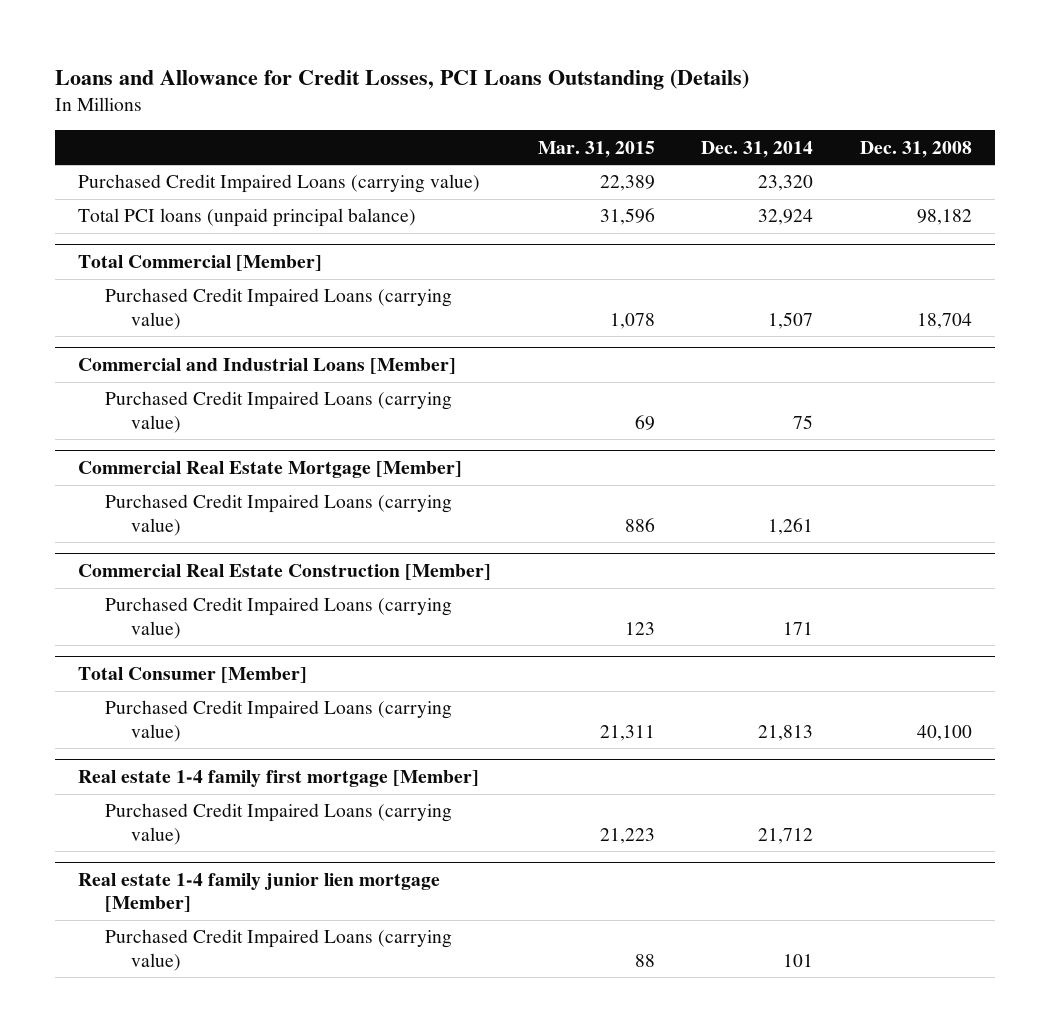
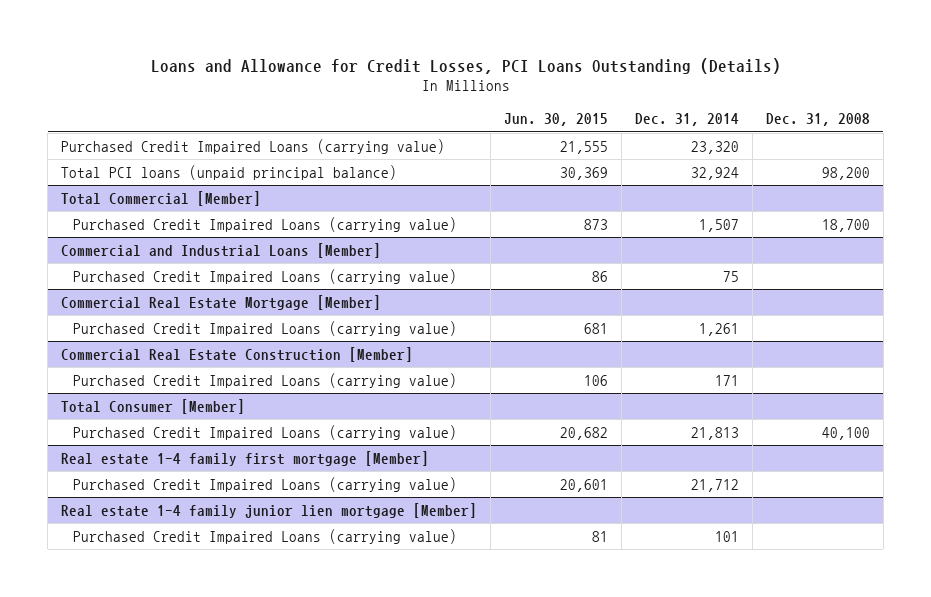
- | Mar. 31, 2015 | Dec. 31, 2014 | Dec. 31, 2008
+ | Jun. 30, 2015 | Dec. 31, 2014 | Dec. 31, 2008
- Total PCI loans (unpaid principal balance) | 31,596 | 32,924 | 98,182
+ Total PCI loans (unpaid principal balance) | 30,369 | 32,924 | 98,200
@ Total Commercial [Member]
- Purchased Credit Impaired Loans (carrying value) | 1,078 | 1,507 | 18,704
+ Purchased Credit Impaired Loans (carrying value) | 873 | 1,507 | 18,700

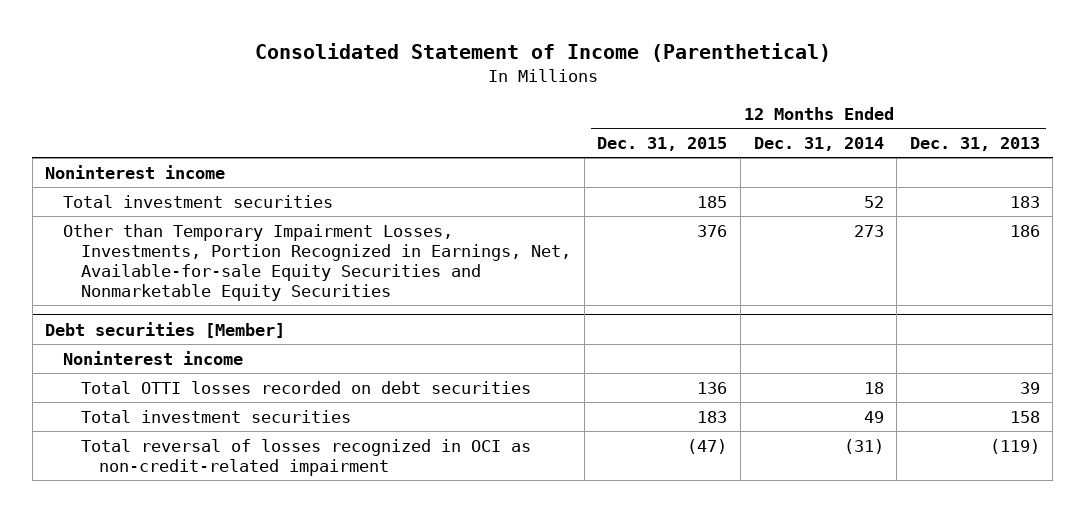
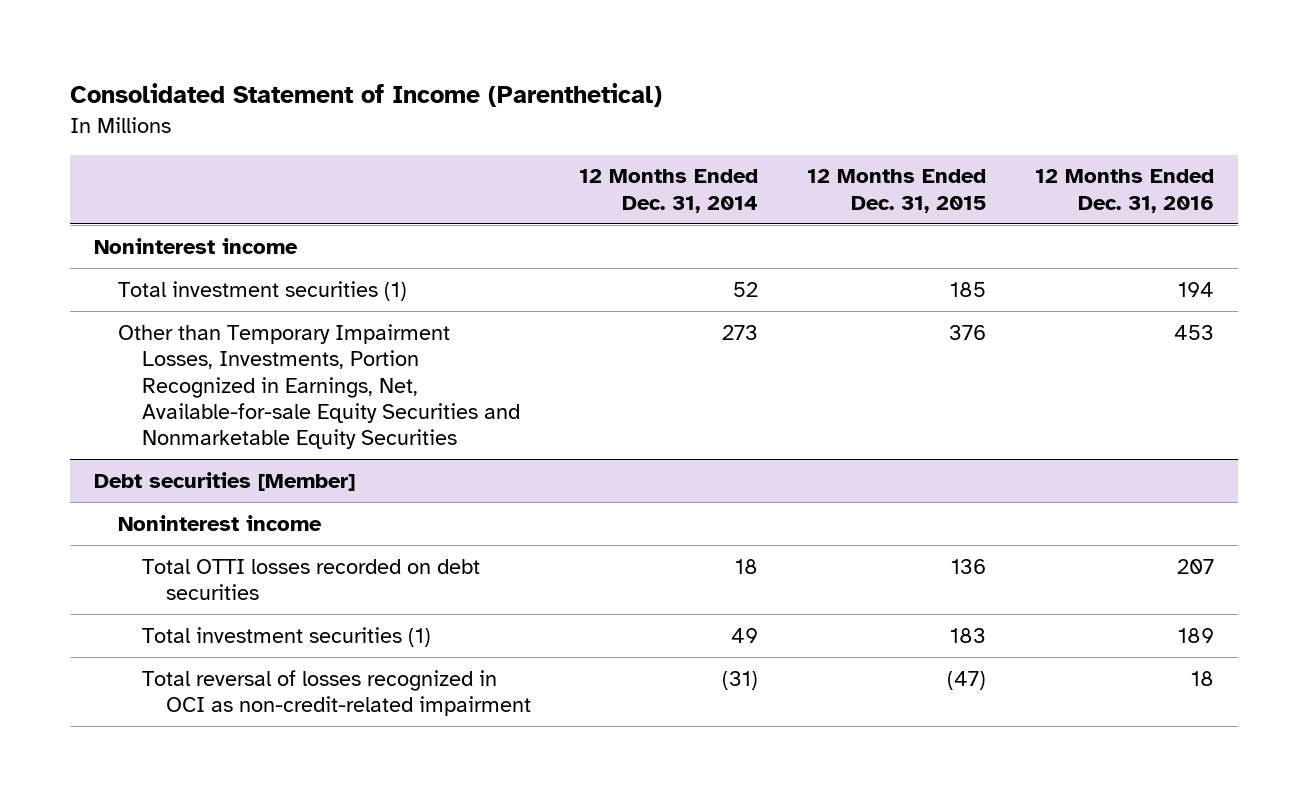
- | 12 Months Ended Dec. 31, 2015 | 12 Months Ended Dec. 31, 2014 | 12 Months Ended Dec. 31, 2013
+ | 12 Months Ended Dec. 31, 2014 | 12 Months Ended Dec. 31, 2015 | 12 Months Ended Dec. 31, 2016
- Total investment securities | 185 | 52 | 183
+ Total investment securities (1) | 52 | 185 | 194
@ Debt securities [Member]
- Total investment securities | 183 | 49 | 158
+ Total investment securities (1) | 49 | 183 | 189

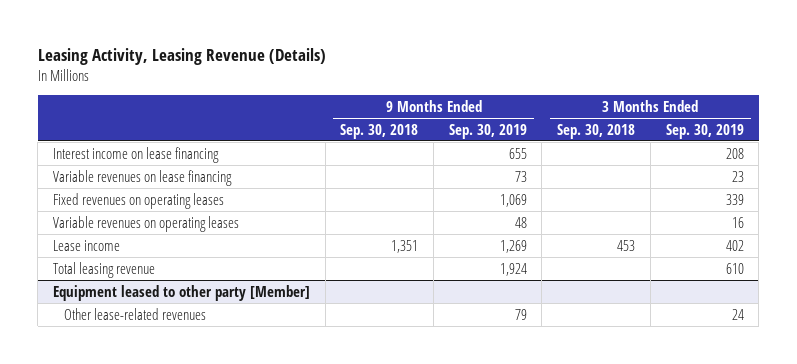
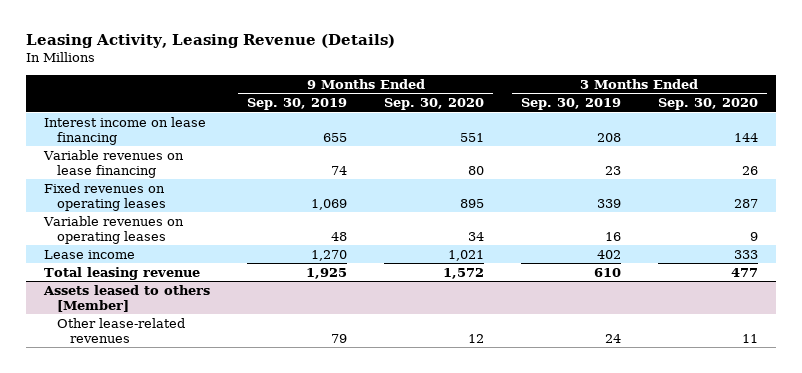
- | 9 Months Ended Sep. 30, 2018 | 9 Months Ended Sep. 30, 2019 | 3 Months Ended Sep. 30, 2018 | 3 Months Ended Sep. 30, 2019
+ | 9 Months Ended Sep. 30, 2019 | 9 Months Ended Sep. 30, 2020 | 3 Months Ended Sep. 30, 2019 | 3 Months Ended Sep. 30, 2020
- Variable revenues on lease financing | | 73 | | 23
+ Variable revenues on lease financing | 74 | 80 | 23 | 26
- Lease income | 1,351 | 1,269 | 453 | 402
- Total leasing revenue | | 1,924 | | 610
- Equipment leased to other party [Member]
+ Lease income | 1,270 | 1,021 | 402 | 333
+ Total leasing revenue | 1,925 | 1,572 | 610 | 477
+ Assets leased to others [Member]

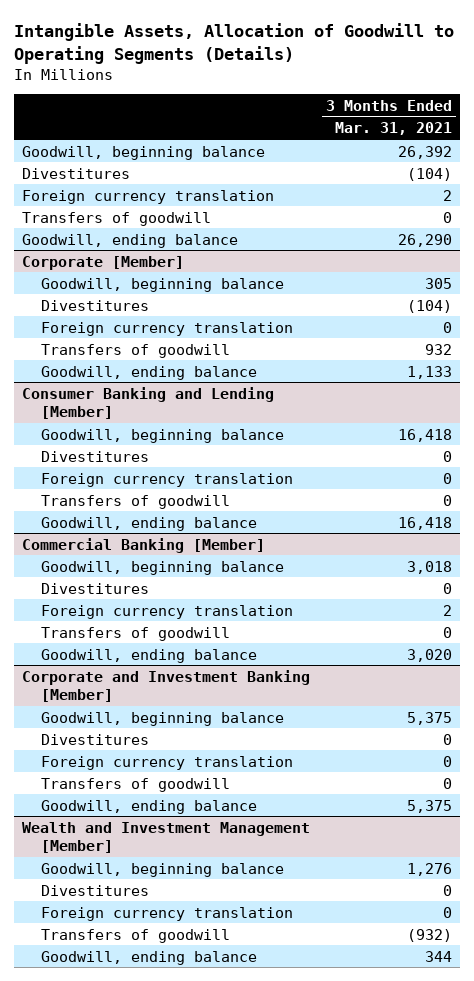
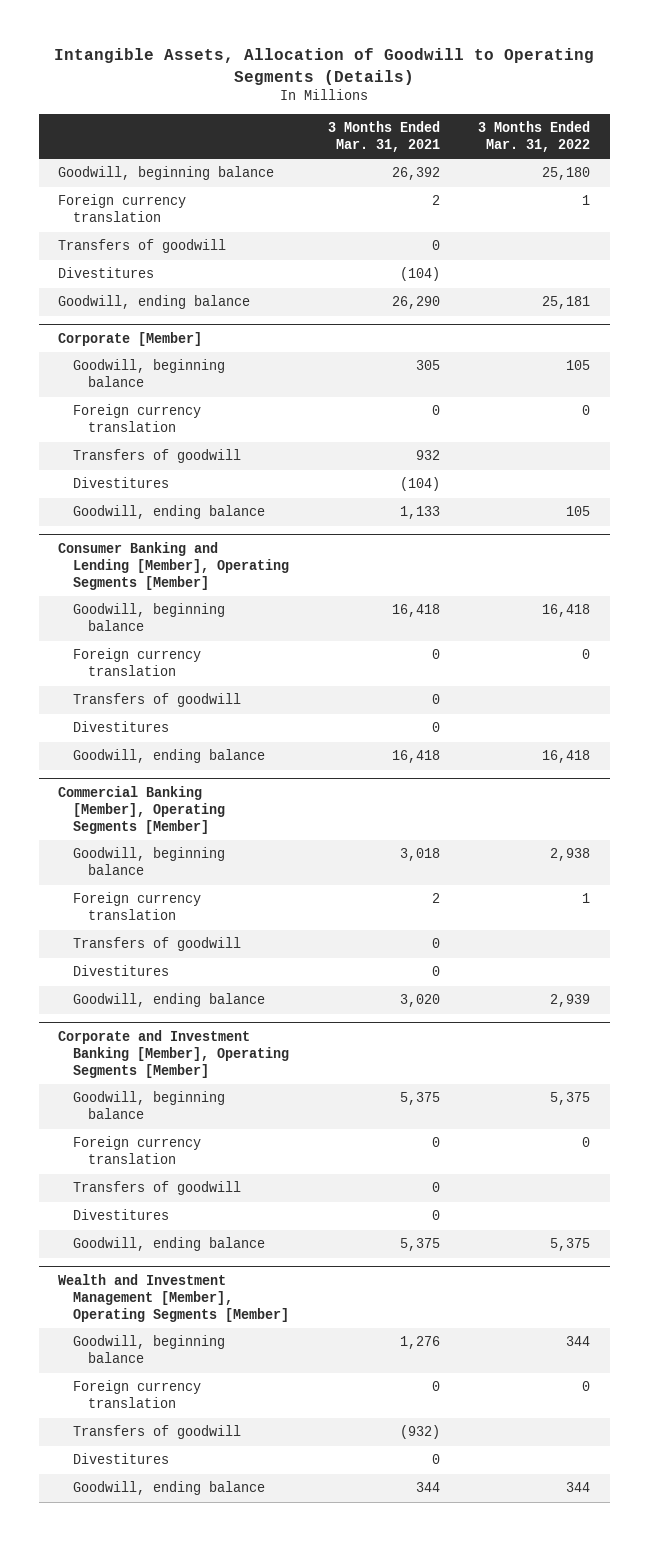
- | 3 Months Ended Mar. 31, 2021
+ | 3 Months Ended Mar. 31, 2021 | 3 Months Ended Mar. 31, 2022
moved down: Divestitures | (104) |
@ Corporate [Member]
moved down: Divestitures | (104) |
- Consumer Banking and Lending [Member]
+ Consumer Banking and Lending [Member], Operating Segments [Member]
- Divestitures | 0
+ Divestitures | 0 |
- Commercial Banking [Member]
+ Commercial Banking [Member], Operating Segments [Member]
- Divestitures | 0
+ Divestitures | 0 |
- Corporate and Investment Banking [Member]
+ Corporate and Investment Banking [Member], Operating Segments [Member]
- Divestitures | 0
+ Divestitures | 0 |
- Wealth and Investment Management [Member]
+ Wealth and Investment Management [Member], Operating Segments [Member]
- Divestitures | 0
+ Divestitures | 0 |

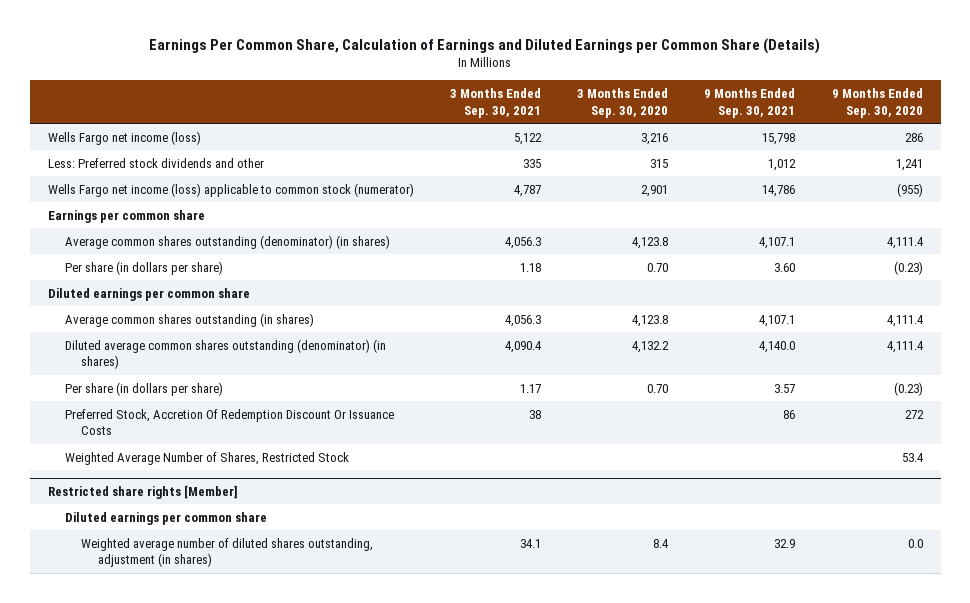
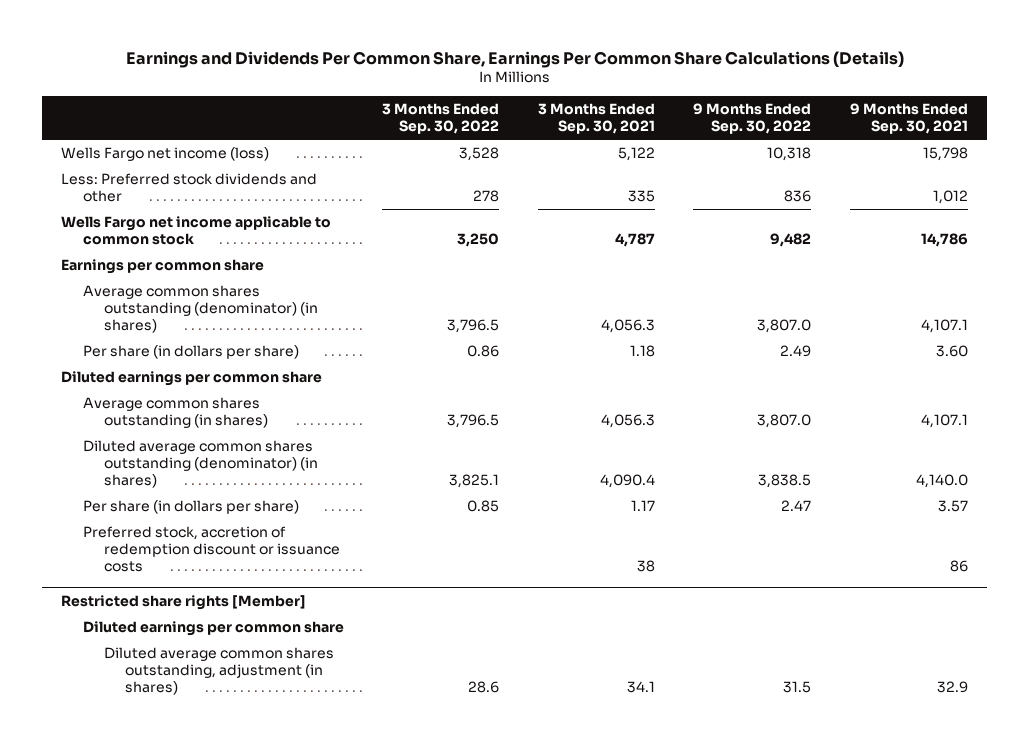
- Earnings Per Common Share, Calculation of Earnings and Diluted Earnings per Common Share (Details)
+ Earnings and Dividends Per Common Share, Earnings Per Common Share Calculations (Details)
- | 3 Months Ended Sep. 30, 2021 | 3 Months Ended Sep. 30, 2020 | 9 Months Ended Sep. 30, 2021 | 9 Months Ended Sep. 30, 2020
+ | 3 Months Ended Sep. 30, 2022 | 3 Months Ended Sep. 30, 2021 | 9 Months Ended Sep. 30, 2022 | 9 Months Ended Sep. 30, 2021
- Wells Fargo net income (loss) applicable to common stock (numerator) | 4,787 | 2,901 | 14,786 | (955)
+ Wells Fargo net income applicable to common stock | 3,250 | 4,787 | 9,482 | 14,786
- Preferred Stock, Accretion Of Redemption Discount Or Issuance Costs | 38 | | 86 | 272
- Weighted Average Number of Shares, Restricted Stock | | | | 53.4
+ Preferred stock, accretion of redemption discount or issuance costs | | 38 | | 86
@ Restricted share rights [Member]
- Weighted average number of diluted shares outstanding, adjustment (in shares) | 34.1 | 8.4 | 32.9 | 0.0
+ Diluted average common shares outstanding, adjustment (in shares) | 28.6 | 34.1 | 31.5 | 32.9

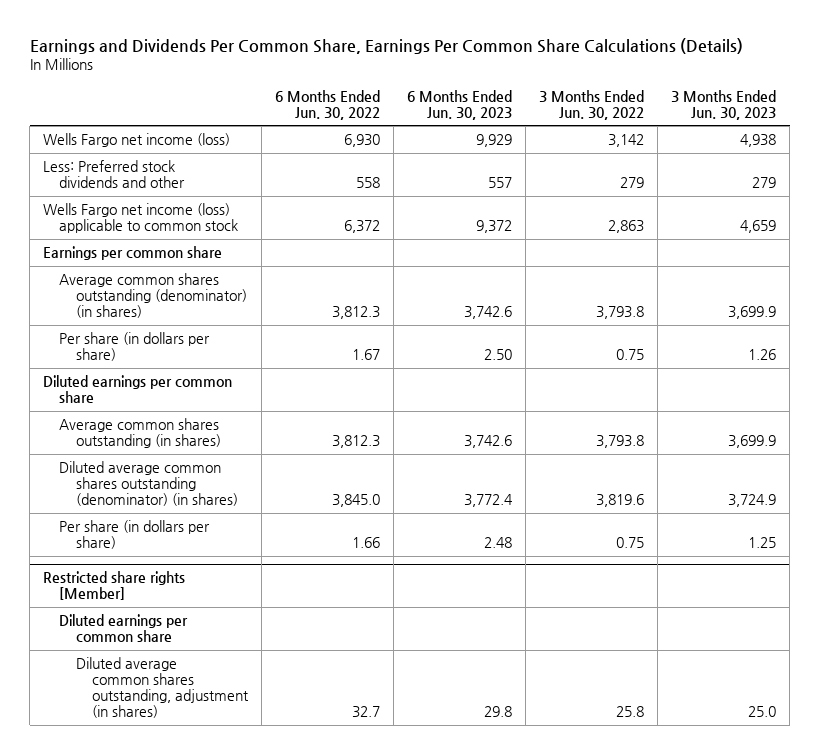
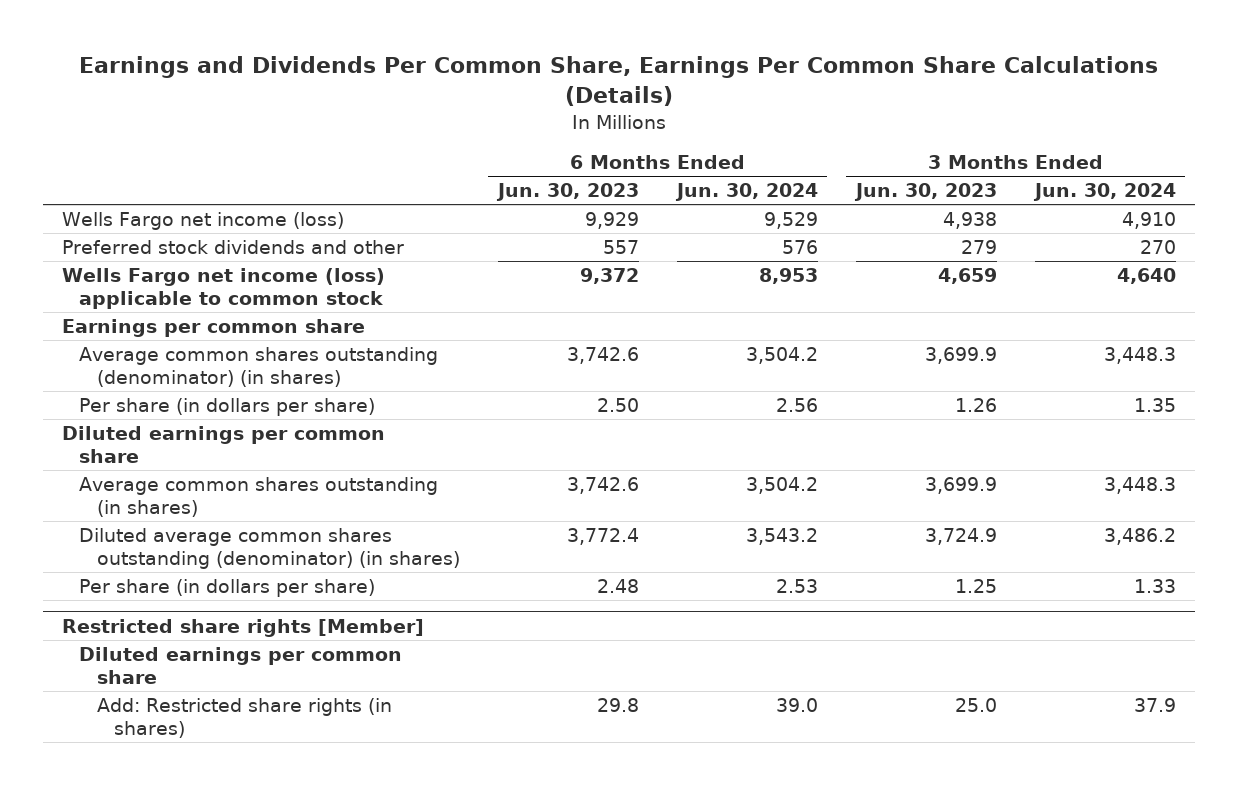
- | 6 Months Ended Jun. 30, 2022 | 6 Months Ended Jun. 30, 2023 | 3 Months Ended Jun. 30, 2022 | 3 Months Ended Jun. 30, 2023
+ | 6 Months Ended Jun. 30, 2023 | 6 Months Ended Jun. 30, 2024 | 3 Months Ended Jun. 30, 2023 | 3 Months Ended Jun. 30, 2024
- Less: Preferred stock dividends and other | 558 | 557 | 279 | 279
+ Preferred stock dividends and other | 557 | 576 | 279 | 270
@ Restricted share rights [Member]
- Diluted average common shares outstanding, adjustment (in shares) | 32.7 | 29.8 | 25.8 | 25.0
+ Add: Restricted share rights (in shares) | 29.8 | 39.0 | 25.0 | 37.9

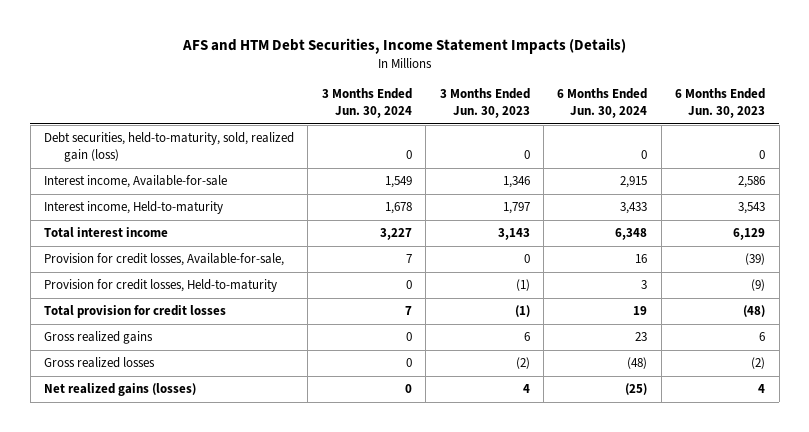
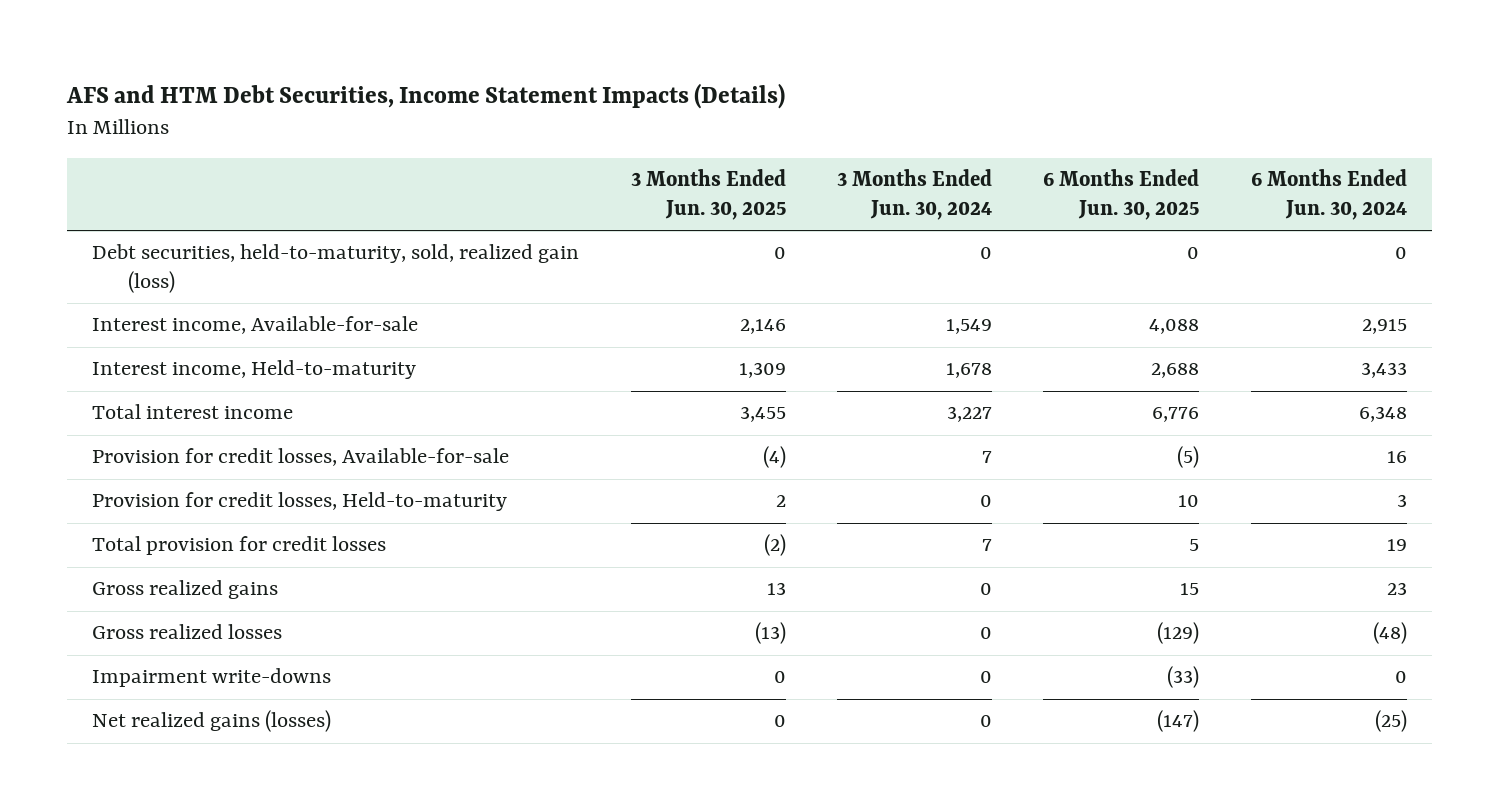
- | 3 Months Ended Jun. 30, 2024 | 3 Months Ended Jun. 30, 2023 | 6 Months Ended Jun. 30, 2024 | 6 Months Ended Jun. 30, 2023
+ | 3 Months Ended Jun. 30, 2025 | 3 Months Ended Jun. 30, 2024 | 6 Months Ended Jun. 30, 2025 | 6 Months Ended Jun. 30, 2024
- Provision for credit losses, Available-for-sale, | 7 | 0 | 16 | (39)
+ Provision for credit losses, Available-for-sale | (4) | 7 | (5) | 16
+ Impairment write-downs | 0 | 0 | (33) | 0

